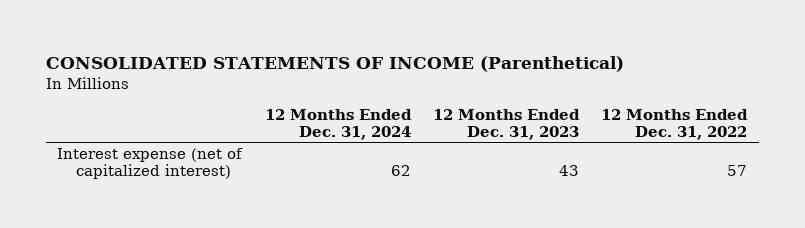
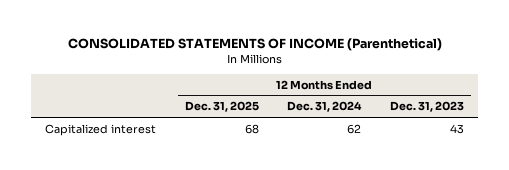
- | 12 Months Ended Dec. 31, 2024 | 12 Months Ended Dec. 31, 2023 | 12 Months Ended Dec. 31, 2022
+ | 12 Months Ended Dec. 31, 2025 | 12 Months Ended Dec. 31, 2024 | 12 Months Ended Dec. 31, 2023
- Interest expense (net of capitalized interest) | 62 | 43 | 57
+ Capitalized interest | 68 | 62 | 43

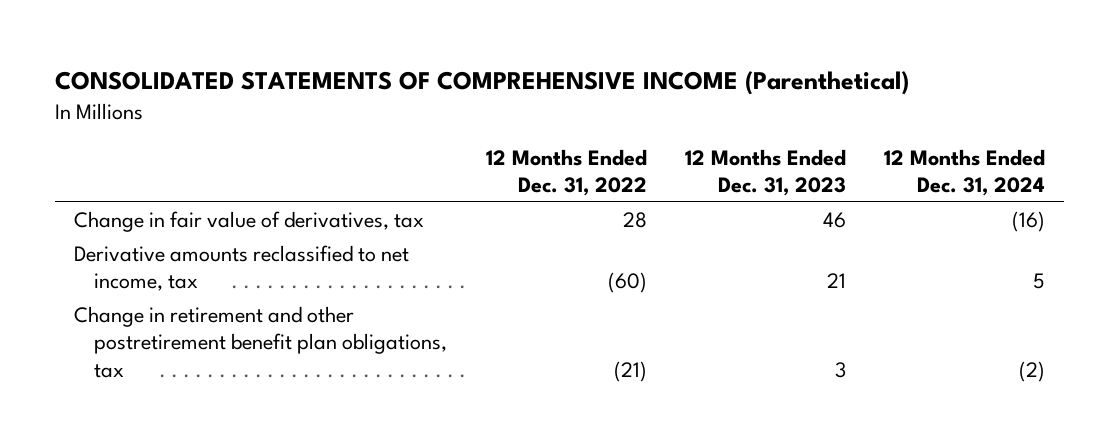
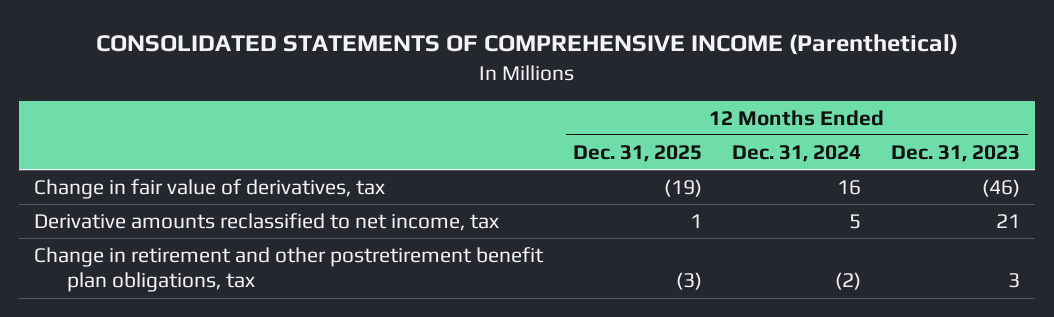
- | 12 Months Ended Dec. 31, 2022 | 12 Months Ended Dec. 31, 2023 | 12 Months Ended Dec. 31, 2024
+ | 12 Months Ended Dec. 31, 2025 | 12 Months Ended Dec. 31, 2024 | 12 Months Ended Dec. 31, 2023
- Change in fair value of derivatives, tax | 28 | 46 | (16)
+ Change in fair value of derivatives, tax | (19) | 16 | (46)

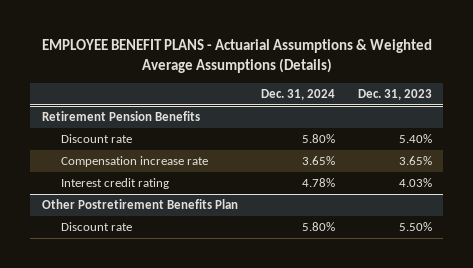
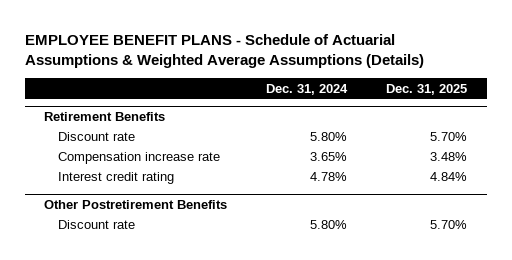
- EMPLOYEE BENEFIT PLANS - Actuarial Assumptions & Weighted Average Assumptions (Details)
+ EMPLOYEE BENEFIT PLANS - Schedule of Actuarial Assumptions & Weighted Average Assumptions (Details)
- | Dec. 31, 2024 | Dec. 31, 2023
+ | Dec. 31, 2024 | Dec. 31, 2025
- Retirement Pension Benefits
+ Retirement Benefits
- Other Postretirement Benefits Plan
+ Other Postretirement Benefits

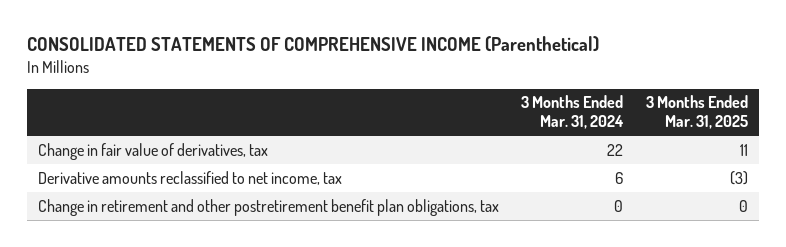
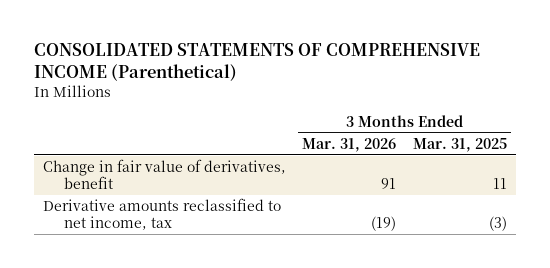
- | 3 Months Ended Mar. 31, 2024 | 3 Months Ended Mar. 31, 2025
+ | 3 Months Ended Mar. 31, 2026 | 3 Months Ended Mar. 31, 2025
- Change in fair value of derivatives, tax | 22 | 11
+ Change in fair value of derivatives, benefit | 91 | 11
- Change in retirement and other postretirement benefit plan obligations, tax | 0 | 0

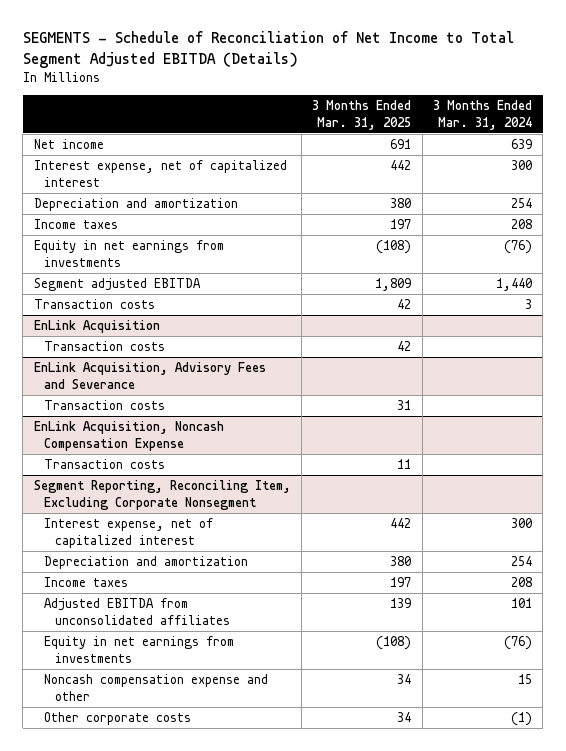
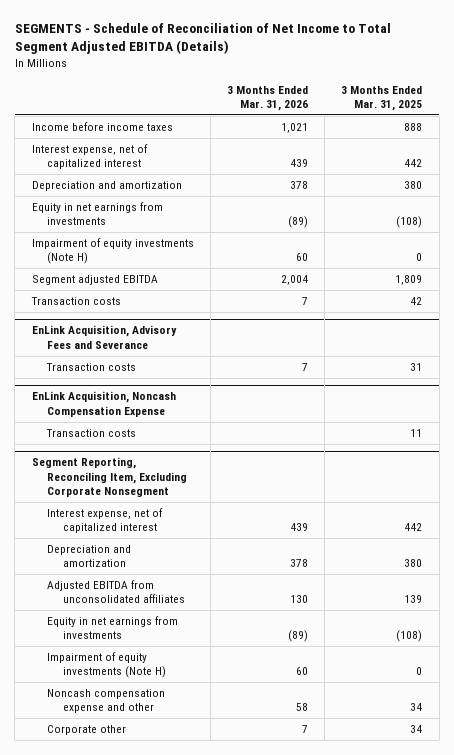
- | 3 Months Ended Mar. 31, 2025 | 3 Months Ended Mar. 31, 2024
+ | 3 Months Ended Mar. 31, 2026 | 3 Months Ended Mar. 31, 2025
- Net income | 691 | 639
+ Income before income taxes | 1,021 | 888
- Income taxes | 197 | 208
+ Impairment of equity investments (Note H) | 60 | 0
- EnLink Acquisition
- Transaction costs | 42 |
@ Segment Reporting, Reconciling Item, Excluding Corporate Nonsegment
- Income taxes | 197 | 208
+ Impairment of equity investments (Note H) | 60 | 0
- Other corporate costs | 34 | (1)
+ Corporate other | 7 | 34

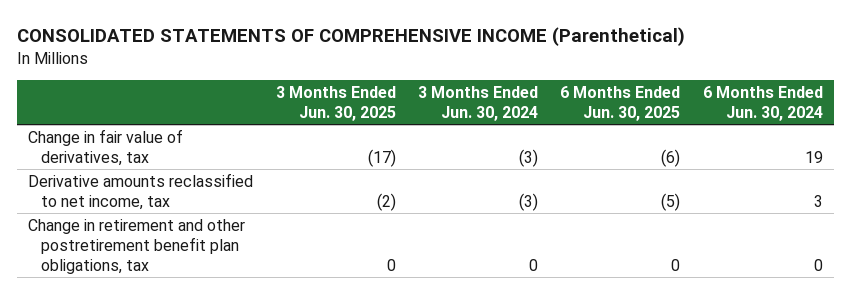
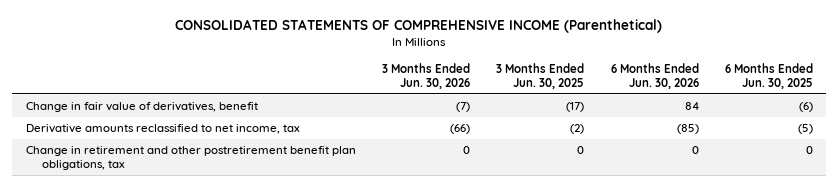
- | 3 Months Ended Jun. 30, 2025 | 3 Months Ended Jun. 30, 2024 | 6 Months Ended Jun. 30, 2025 | 6 Months Ended Jun. 30, 2024
+ | 3 Months Ended Jun. 30, 2026 | 3 Months Ended Jun. 30, 2025 | 6 Months Ended Jun. 30, 2026 | 6 Months Ended Jun. 30, 2025
- Change in fair value of derivatives, tax | (17) | (3) | (6) | 19
+ Change in fair value of derivatives, benefit | (7) | (17) | 84 | (6)

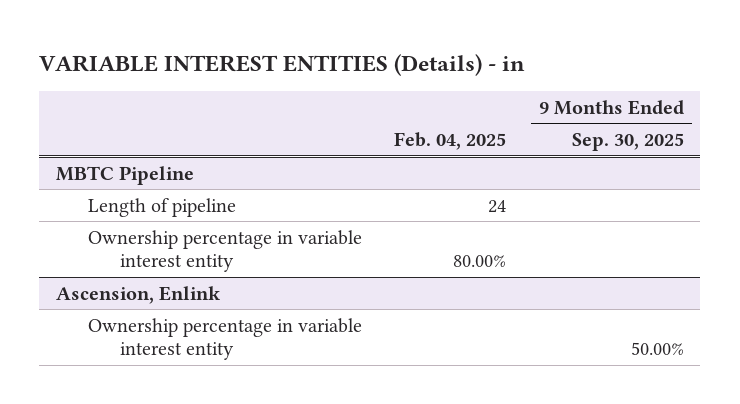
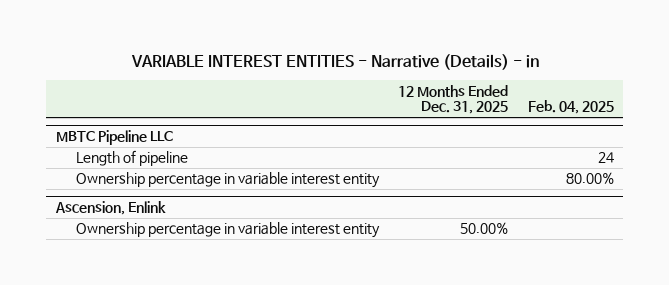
- VARIABLE INTEREST ENTITIES (Details) - in
+ VARIABLE INTEREST ENTITIES - Narrative (Details) - in
- | Feb. 04, 2025 | 9 Months Ended Sep. 30, 2025
+ | 12 Months Ended Dec. 31, 2025 | Feb. 04, 2025
- MBTC Pipeline
+ MBTC Pipeline LLC

